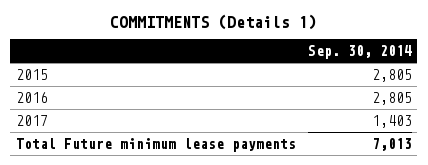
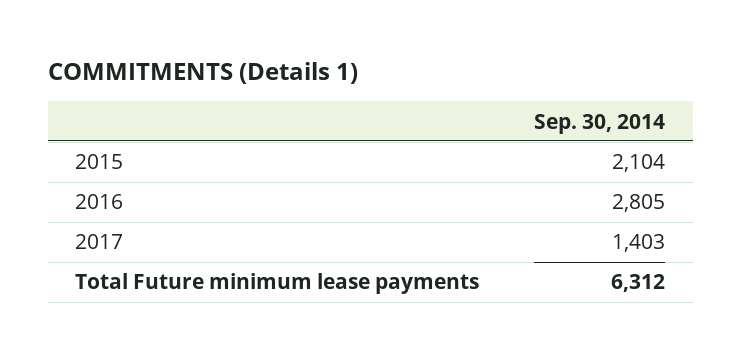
- 2015 | 2,805
+ 2015 | 2,104
- Total Future minimum lease payments | 7,013
+ Total Future minimum lease payments | 6,312

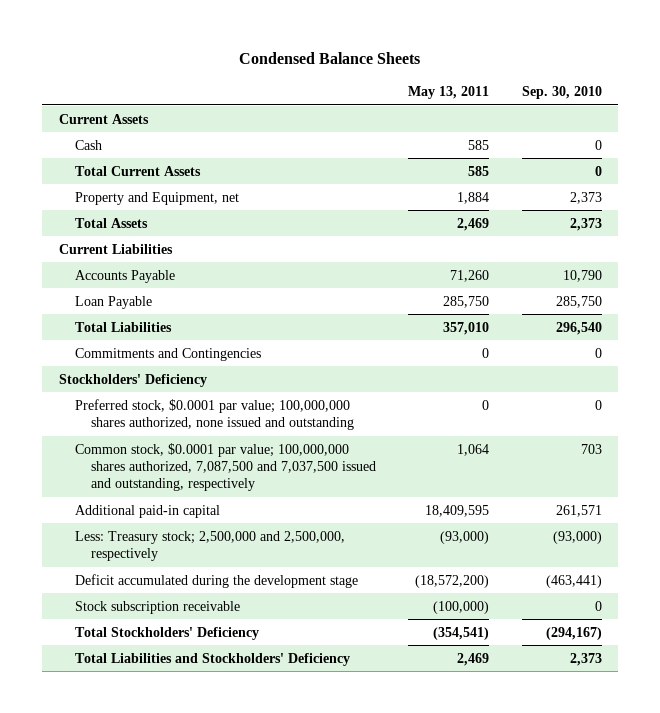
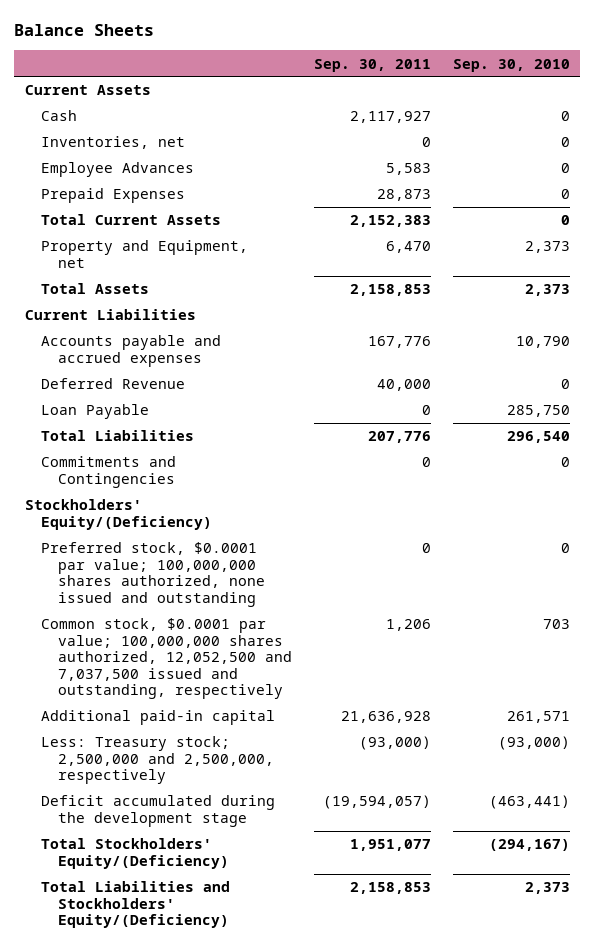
- Condensed Balance Sheets
+ Balance Sheets
- | May 13, 2011 | Sep. 30, 2010
+ | Sep. 30, 2011 | Sep. 30, 2010
+ Inventories, net | 0 | 0
+ Employee Advances | 5,583 | 0
+ Prepaid Expenses | 28,873 | 0
- Accounts Payable | 71,260 | 10,790
+ Accounts payable and accrued expenses | 167,776 | 10,790
+ Deferred Revenue | 40,000 | 0
- Stockholders' Deficiency
+ Stockholders' Equity/(Deficiency)
- Common stock, $0.0001 par value; 100,000,000 shares authorized, 7,087,500 and 7,037,500 issued and outstanding, respectively | 1,064 | 703
+ Common stock, $0.0001 par value; 100,000,000 shares authorized, 12,052,500 and 7,037,500 issued and outstanding, respectively | 1,206 | 703
- Stock subscription receivable | (100,000) | 0
- Total Stockholders' Deficiency | (354,541) | (294,167)
- Total Liabilities and Stockholders' Deficiency | 2,469 | 2,373
+ Total Stockholders' Equity/(Deficiency) | 1,951,077 | (294,167)
+ Total Liabilities and Stockholders' Equity/(Deficiency) | 2,158,853 | 2,373

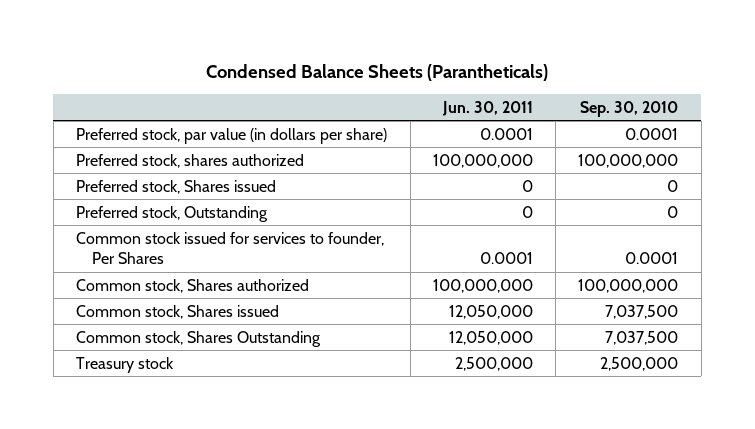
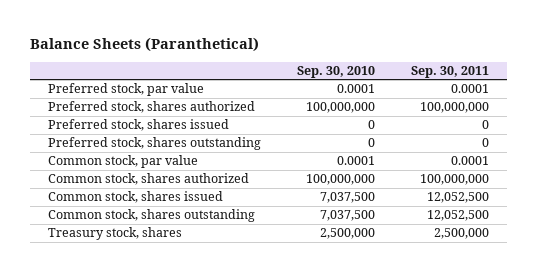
- Condensed Balance Sheets (Parantheticals)
+ Balance Sheets (Paranthetical)
- | Jun. 30, 2011 | Sep. 30, 2010
+ | Sep. 30, 2010 | Sep. 30, 2011
- Preferred stock, par value (in dollars per share) | 0.0001 | 0.0001
+ Preferred stock, par value | 0.0001 | 0.0001
- Preferred stock, Shares issued | 0 | 0
- Preferred stock, Outstanding | 0 | 0
- Common stock issued for services to founder, Per Shares | 0.0001 | 0.0001
- Common stock, Shares authorized | 100,000,000 | 100,000,000
- Common stock, Shares issued | 12,050,000 | 7,037,500
- Common stock, Shares Outstanding | 12,050,000 | 7,037,500
- Treasury stock | 2,500,000 | 2,500,000
+ Preferred stock, shares issued | 0 | 0
+ Preferred stock, shares outstanding | 0 | 0
+ Common stock, par value | 0.0001 | 0.0001
+ Common stock, shares authorized | 100,000,000 | 100,000,000
+ Common stock, shares issued | 7,037,500 | 12,052,500
+ Common stock, shares outstanding | 7,037,500 | 12,052,500
+ Treasury stock, shares | 2,500,000 | 2,500,000

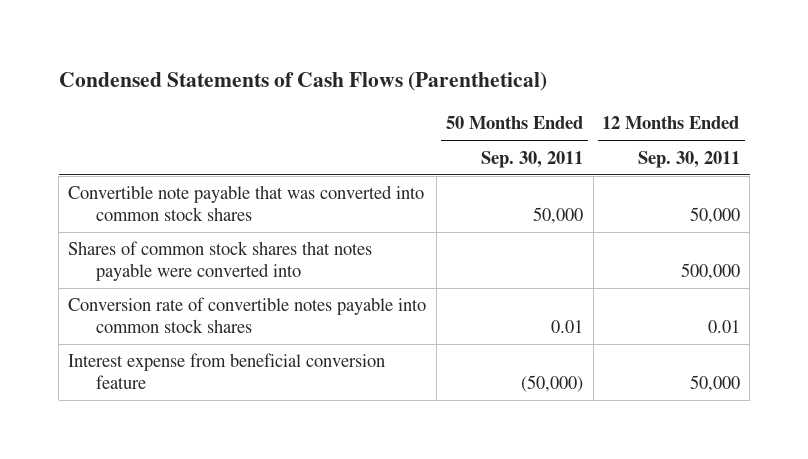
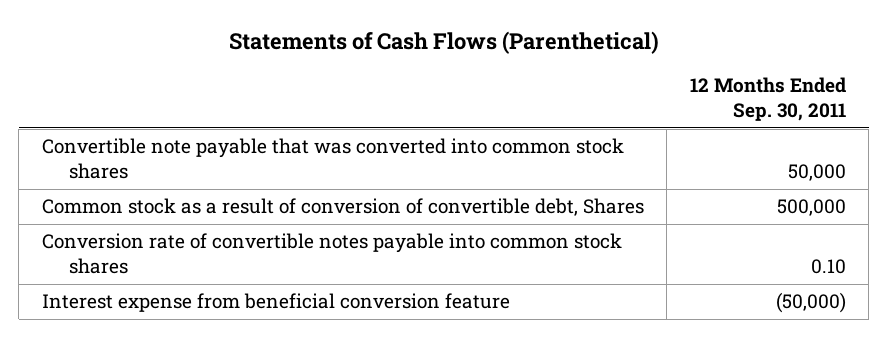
- Condensed Statements of Cash Flows (Parenthetical)
+ Statements of Cash Flows (Parenthetical)
- | 50 Months Ended Sep. 30, 2011 | 12 Months Ended Sep. 30, 2011
+ | 12 Months Ended Sep. 30, 2011
- Shares of common stock shares that notes payable were converted into | | 500,000
- Conversion rate of convertible notes payable into common stock shares | 0.01 | 0.01
- Interest expense from beneficial conversion feature | (50,000) | 50,000
+ Common stock as a result of conversion of convertible debt, Shares | 500,000
+ Conversion rate of convertible notes payable into common stock shares | 0.10
+ Interest expense from beneficial conversion feature | (50,000)

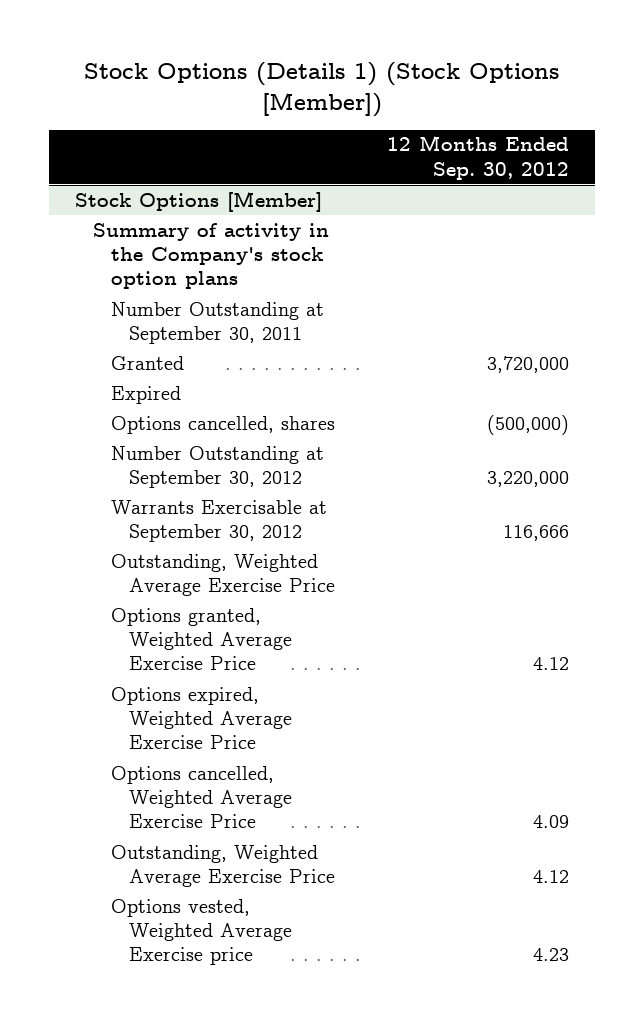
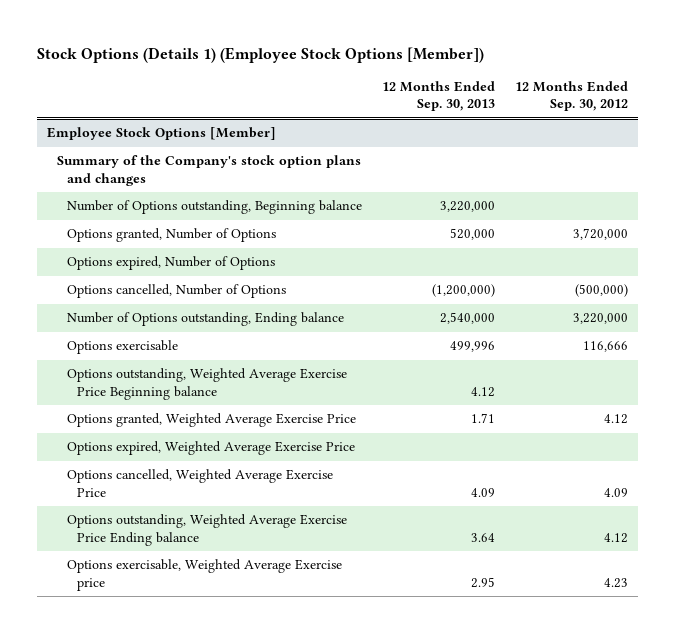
- Stock Options (Details 1) (Stock Options [Member])
+ Stock Options (Details 1) (Employee Stock Options [Member])
- | 12 Months Ended Sep. 30, 2012
+ | 12 Months Ended Sep. 30, 2013 | 12 Months Ended Sep. 30, 2012
- Stock Options [Member]
- Summary of activity in the Company's stock option plans
- Number Outstanding at September 30, 2011
- Granted | 3,720,000
- Expired
- Options cancelled, shares | (500,000)
- Number Outstanding at September 30, 2012 | 3,220,000
- Warrants Exercisable at September 30, 2012 | 116,666
- Outstanding, Weighted Average Exercise Price
+ Employee Stock Options [Member]
+ Summary of the Company's stock option plans and changes
+ Number of Options outstanding, Beginning balance | 3,220,000 |
+ Options granted, Number of Options | 520,000 | 3,720,000
+ Options expired, Number of Options
+ Options cancelled, Number of Options | (1,200,000) | (500,000)
+ Number of Options outstanding, Ending balance | 2,540,000 | 3,220,000
+ Options exercisable | 499,996 | 116,666
+ Options outstanding, Weighted Average Exercise Price Beginning balance | 4.12 |
- Outstanding, Weighted Average Exercise Price | 4.12
- Options vested, Weighted Average Exercise price | 4.23
+ Options outstanding, Weighted Average Exercise Price Ending balance | 3.64 | 4.12
+ Options exercisable, Weighted Average Exercise price | 2.95 | 4.23

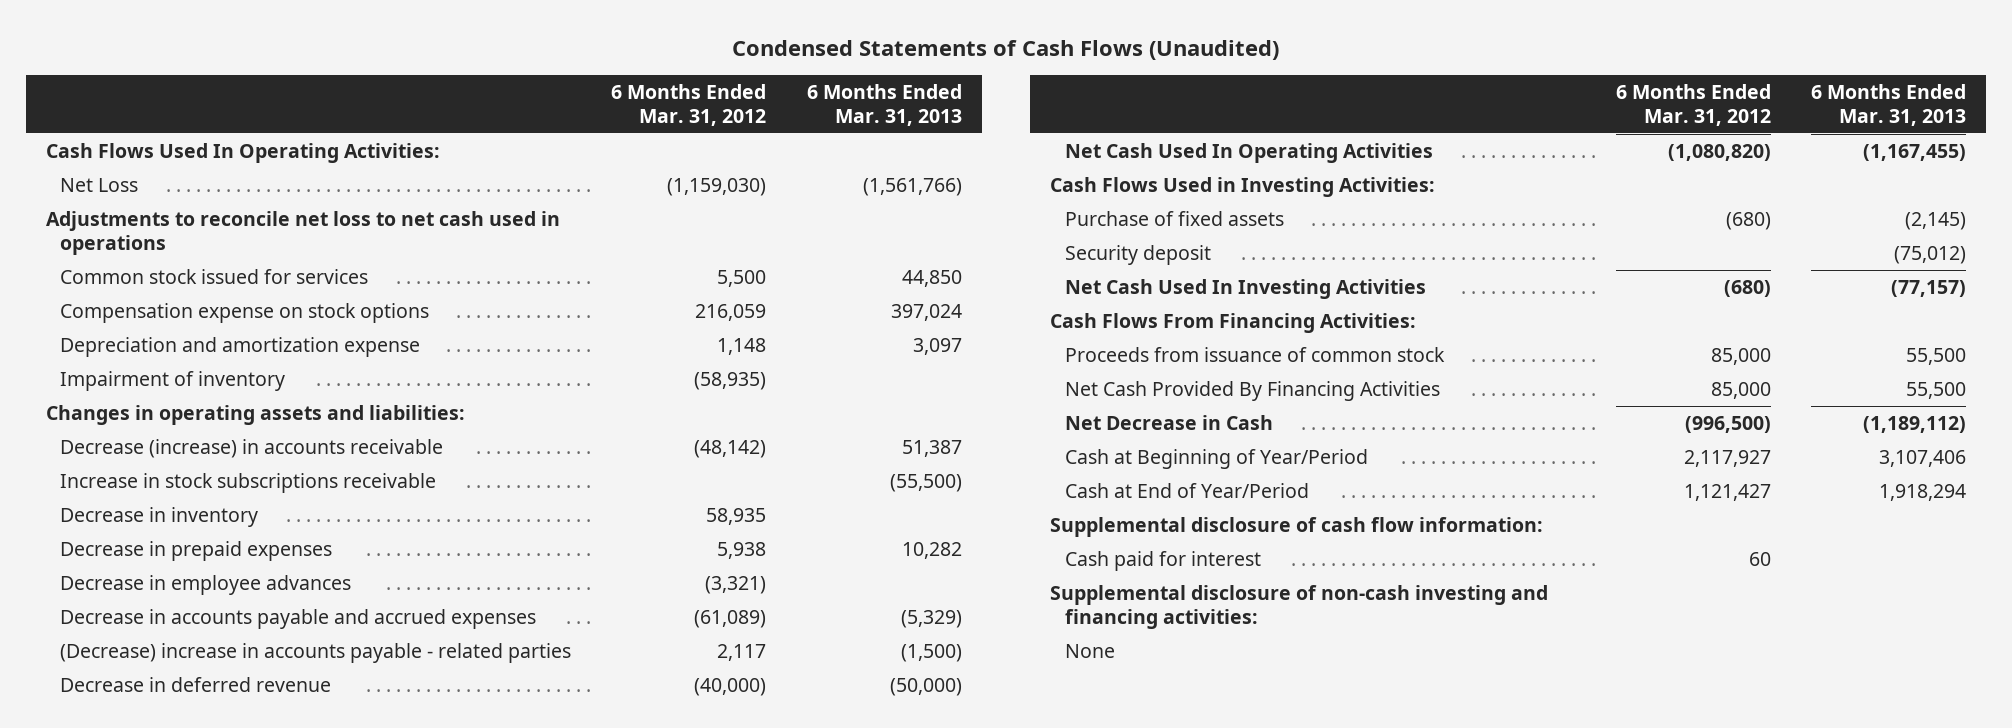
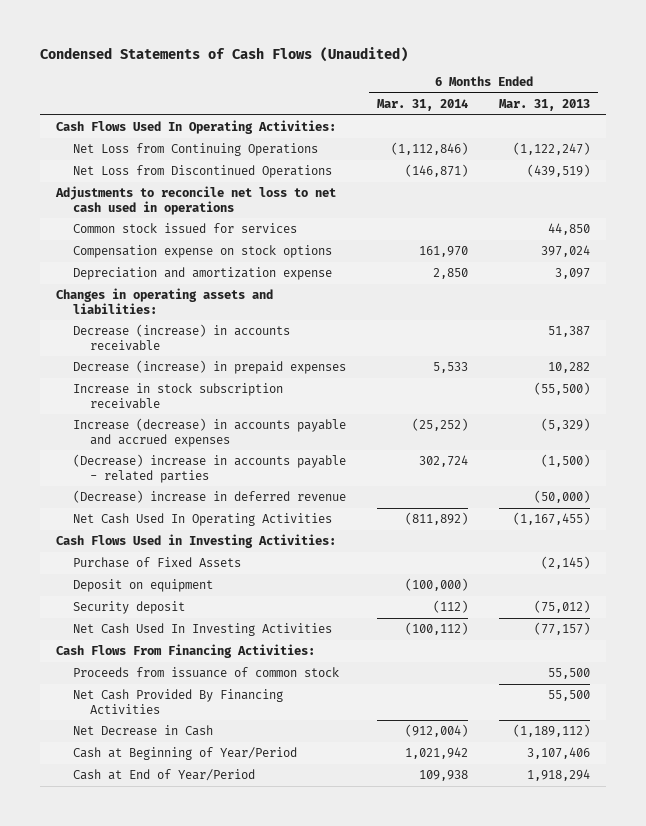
- | 6 Months Ended Mar. 31, 2012 | 6 Months Ended Mar. 31, 2013
+ | 6 Months Ended Mar. 31, 2014 | 6 Months Ended Mar. 31, 2013
- Net Loss | (1,159,030) | (1,561,766)
+ Net Loss from Continuing Operations | (1,112,846) | (1,122,247)
+ Net Loss from Discontinued Operations | (146,871) | (439,519)
- Impairment of inventory | (58,935) |
- Increase in stock subscriptions receivable | | (55,500)
- Decrease in inventory | 58,935 |
- Decrease in prepaid expenses | 5,938 | 10,282
- Decrease in employee advances | (3,321) |
- Decrease in accounts payable and accrued expenses | (61,089) | (5,329)
+ Decrease (increase) in prepaid expenses | 5,533 | 10,282
+ Increase in stock subscription receivable | | (55,500)
+ Increase (decrease) in accounts payable and accrued expenses | (25,252) | (5,329)
- Decrease in deferred revenue | (40,000) | (50,000)
+ (Decrease) increase in deferred revenue | | (50,000)
- Purchase of fixed assets | (680) | (2,145)
+ Purchase of Fixed Assets | | (2,145)
+ Deposit on equipment | (100,000) |
- Supplemental disclosure of cash flow information:
- Cash paid for interest | 60 |
- Supplemental disclosure of non-cash investing and financing activities:
- None

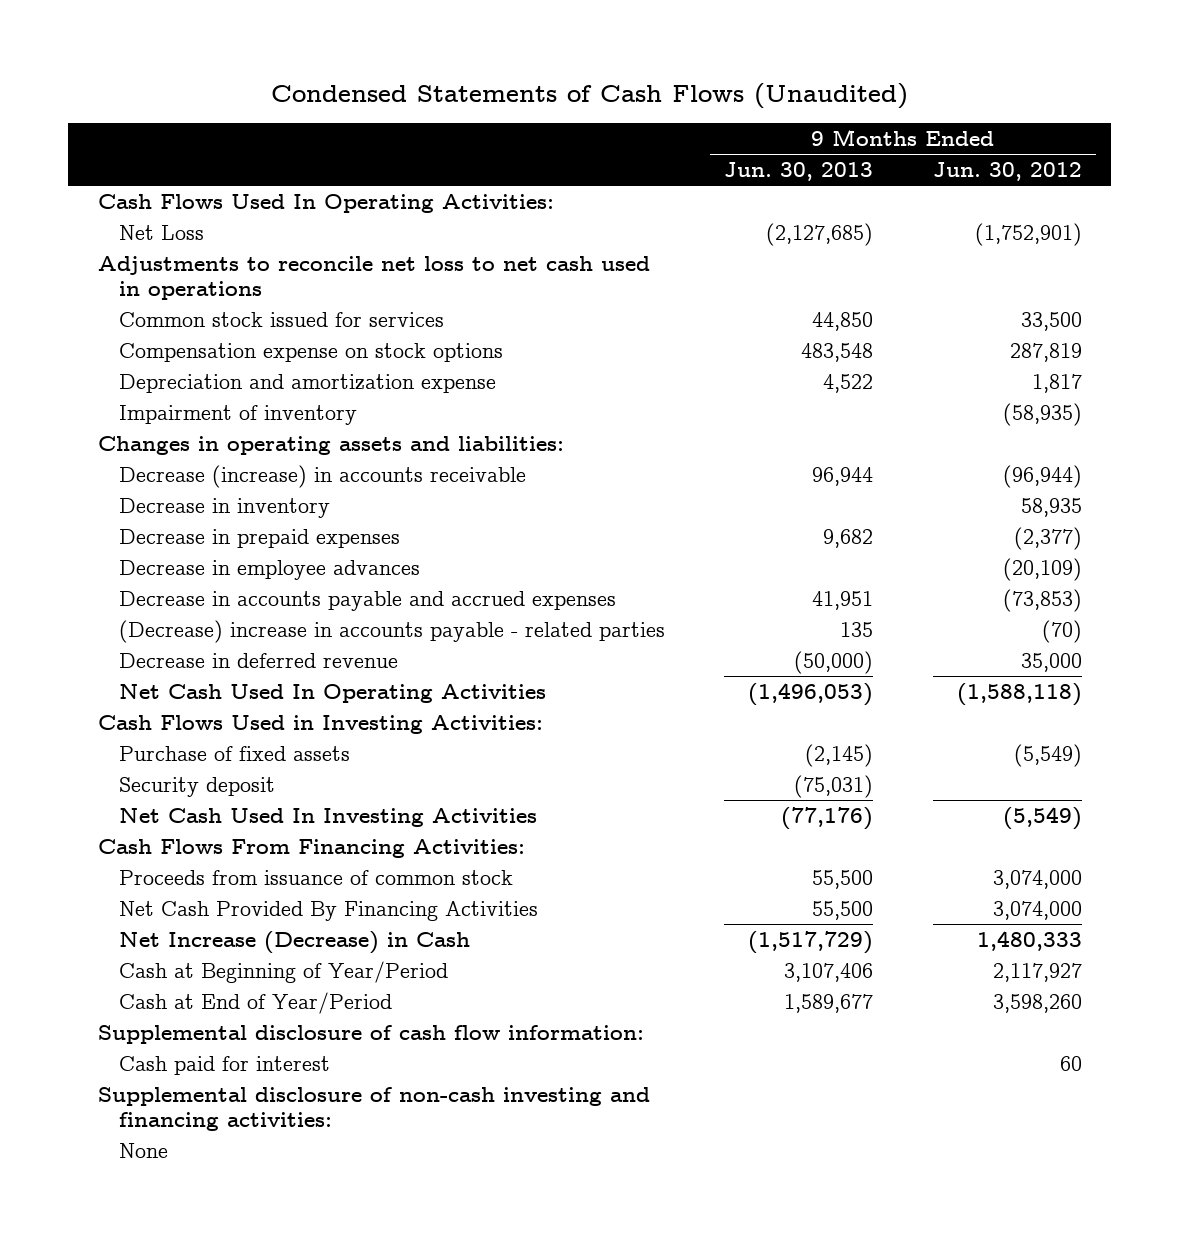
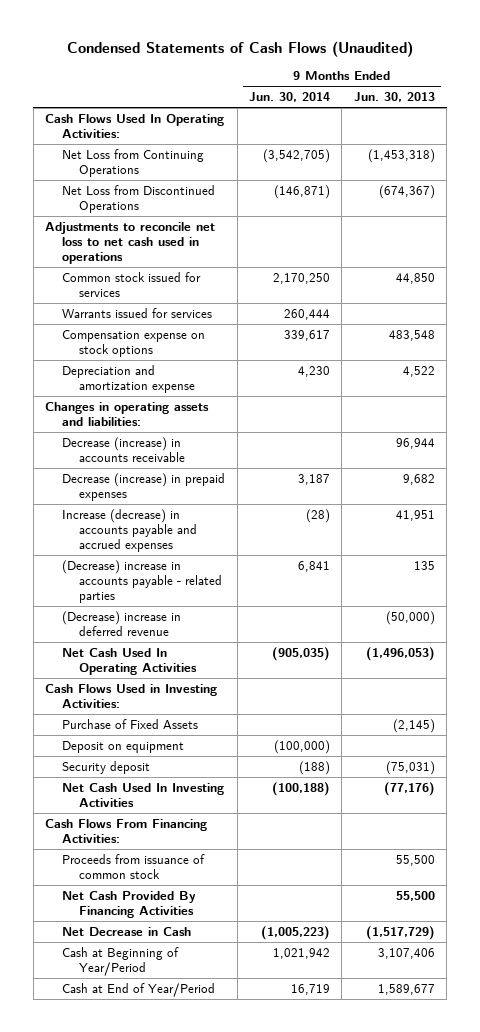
- | 9 Months Ended Jun. 30, 2013 | 9 Months Ended Jun. 30, 2012
+ | 9 Months Ended Jun. 30, 2014 | 9 Months Ended Jun. 30, 2013
- Net Loss | (2,127,685) | (1,752,901)
+ Net Loss from Continuing Operations | (3,542,705) | (1,453,318)
+ Net Loss from Discontinued Operations | (146,871) | (674,367)
+ Warrants issued for services | 260,444 |
- Impairment of inventory | | (58,935)
- Decrease in inventory | | 58,935
- Decrease in prepaid expenses | 9,682 | (2,377)
- Decrease in employee advances | | (20,109)
- Decrease in accounts payable and accrued expenses | 41,951 | (73,853)
+ Decrease (increase) in prepaid expenses | 3,187 | 9,682
+ Increase (decrease) in accounts payable and accrued expenses | (28) | 41,951
- Decrease in deferred revenue | (50,000) | 35,000
+ (Decrease) increase in deferred revenue | | (50,000)
- Purchase of fixed assets | (2,145) | (5,549)
+ Purchase of Fixed Assets | | (2,145)
+ Deposit on equipment | (100,000) |
- Net Increase (Decrease) in Cash | (1,517,729) | 1,480,333
+ Net Decrease in Cash | (1,005,223) | (1,517,729)
- Supplemental disclosure of cash flow information:
- Cash paid for interest | | 60
- Supplemental disclosure of non-cash investing and financing activities:
- None

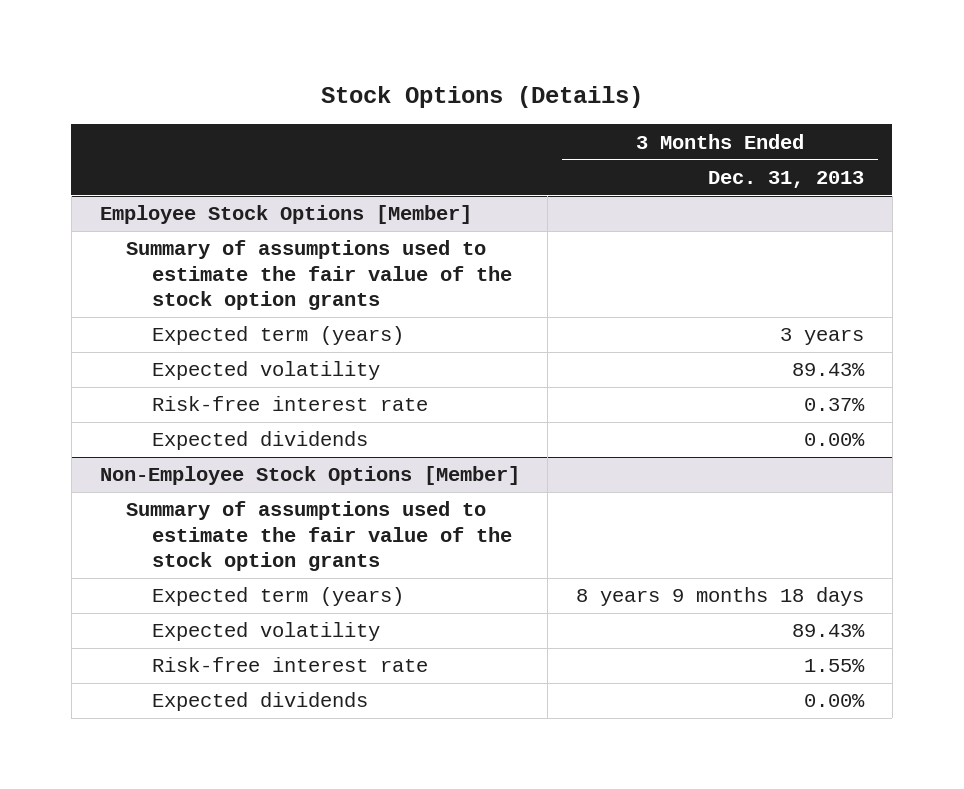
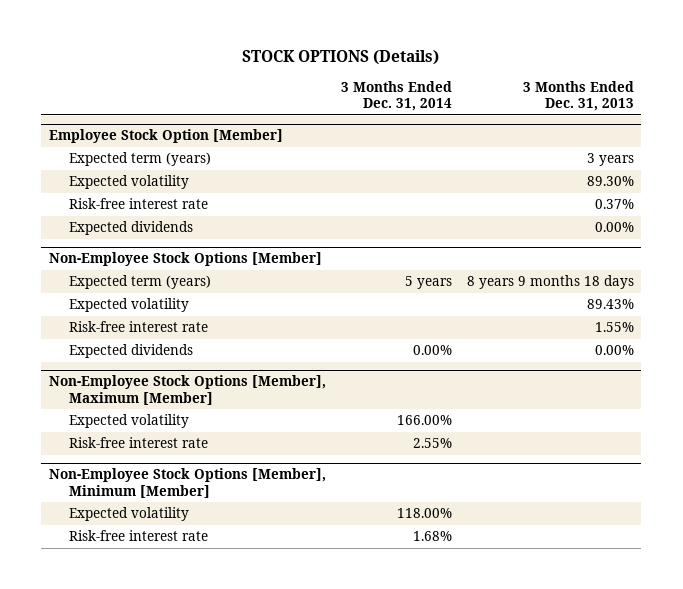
- Stock Options (Details)
+ STOCK OPTIONS (Details)
- | 3 Months Ended Dec. 31, 2013
+ | 3 Months Ended Dec. 31, 2014 | 3 Months Ended Dec. 31, 2013
- Employee Stock Options [Member]
- Summary of assumptions used to estimate the fair value of the stock option grants
+ Employee Stock Option [Member]
- Expected volatility | 89.43%
+ Expected volatility | | 89.30%
@ Non-Employee Stock Options [Member]
- Summary of assumptions used to estimate the fair value of the stock option grants
+ Non-Employee Stock Options [Member], Maximum [Member]
+ Expected volatility | 166.00% |
+ Risk-free interest rate | 2.55% |
+ Non-Employee Stock Options [Member], Minimum [Member]
+ Expected volatility | 118.00% |
+ Risk-free interest rate | 1.68% |

